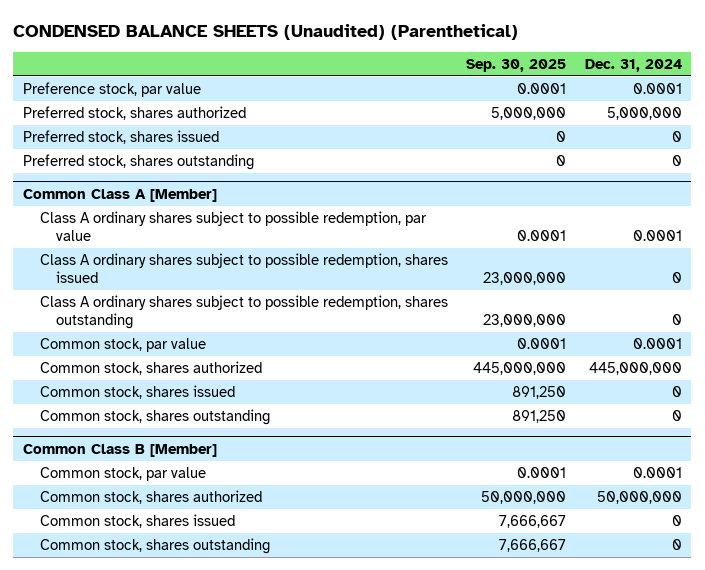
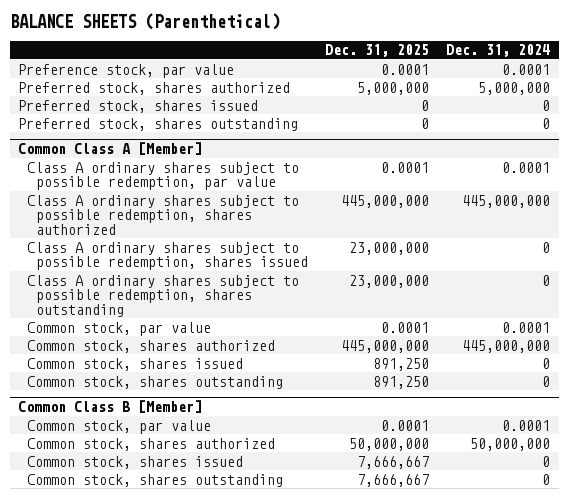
- CONDENSED BALANCE SHEETS (Unaudited) (Parenthetical)
+ BALANCE SHEETS (Parenthetical)
- | Sep. 30, 2025 | Dec. 31, 2024
+ | Dec. 31, 2025 | Dec. 31, 2024
@ Common Class A [Member]
+ Class A ordinary shares subject to possible redemption, shares authorized | 445,000,000 | 445,000,000

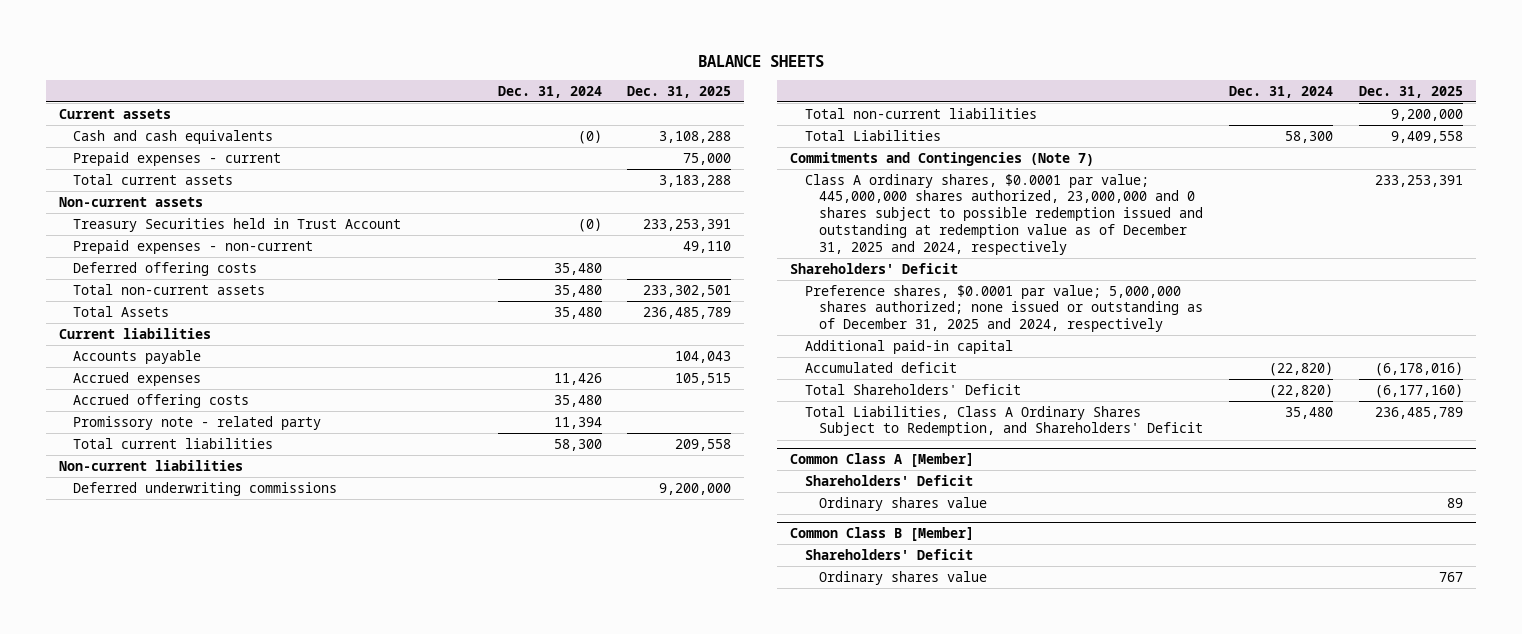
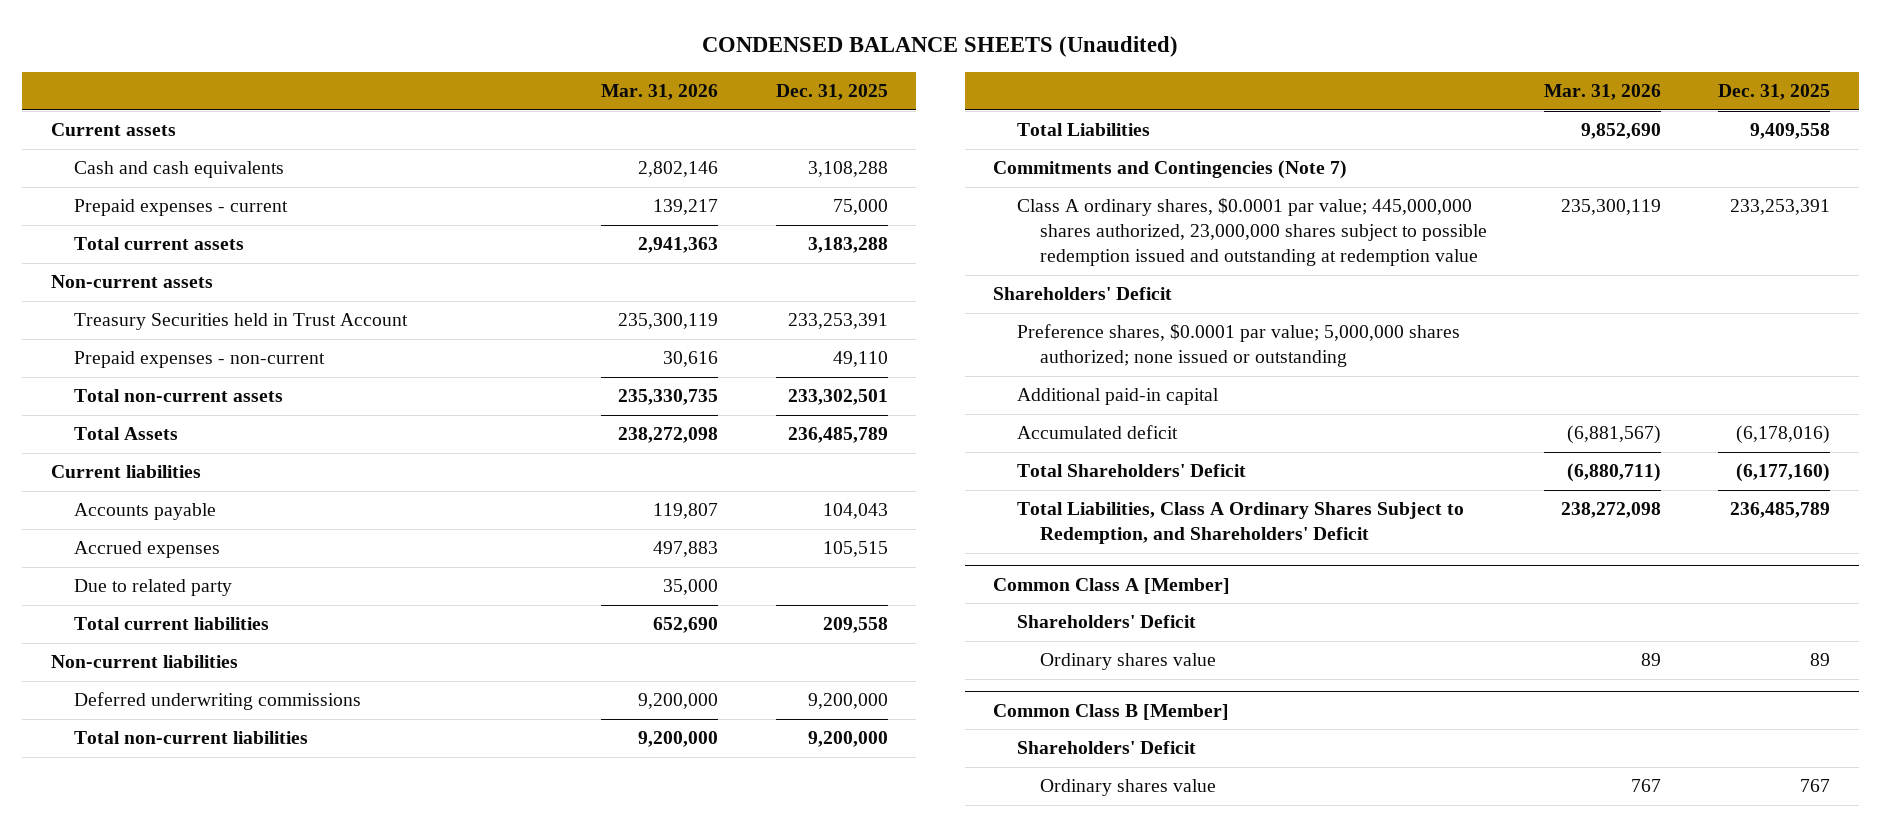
- BALANCE SHEETS
+ CONDENSED BALANCE SHEETS (Unaudited)
- | Dec. 31, 2024 | Dec. 31, 2025
+ | Mar. 31, 2026 | Dec. 31, 2025
- Deferred offering costs | 35,480 |
- Accrued offering costs | 35,480 |
- Promissory note - related party | 11,394 |
+ Due to related party | 35,000 |
- Class A ordinary shares, $0.0001 par value; 445,000,000 shares authorized, 23,000,000 and 0 shares subject to possible redemption issued and outstanding at redemption value as of December 31, 2025 and 2024, respectively | | 233,253,391
+ Class A ordinary shares, $0.0001 par value; 445,000,000 shares authorized, 23,000,000 shares subject to possible redemption issued and outstanding at redemption value | 235,300,119 | 233,253,391
- Preference shares, $0.0001 par value; 5,000,000 shares authorized; none issued or outstanding as of December 31, 2025 and 2024, respectively
+ Preference shares, $0.0001 par value; 5,000,000 shares authorized; none issued or outstanding

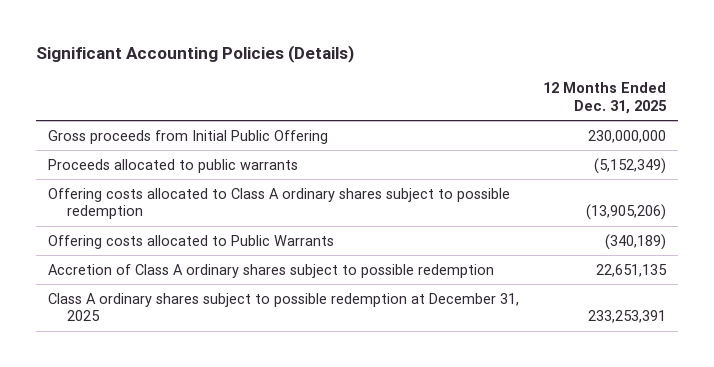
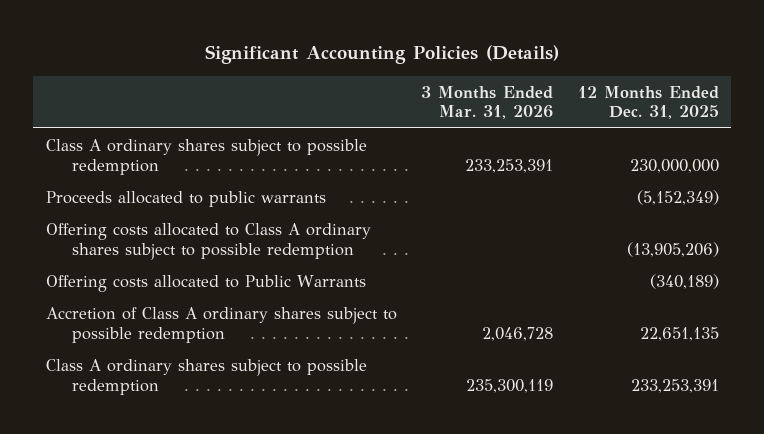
- | 12 Months Ended Dec. 31, 2025
+ | 3 Months Ended Mar. 31, 2026 | 12 Months Ended Dec. 31, 2025
- Gross proceeds from Initial Public Offering | 230,000,000
+ Class A ordinary shares subject to possible redemption | 233,253,391 | 230,000,000
- Class A ordinary shares subject to possible redemption at December 31, 2025 | 233,253,391
+ Class A ordinary shares subject to possible redemption | 235,300,119 | 233,253,391

